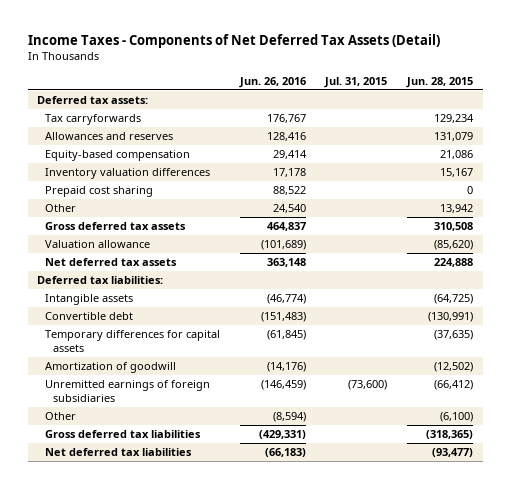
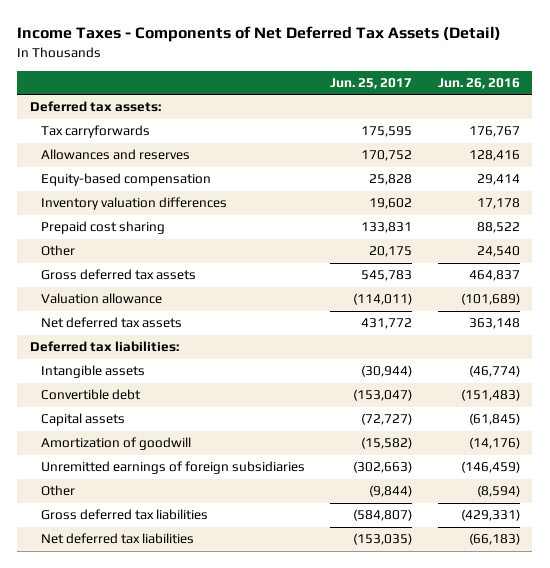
- | Jun. 26, 2016 | Jul. 31, 2015 | Jun. 28, 2015
+ | Jun. 25, 2017 | Jun. 26, 2016
- Temporary differences for capital assets | (61,845) | | (37,635)
+ Capital assets | (72,727) | (61,845)

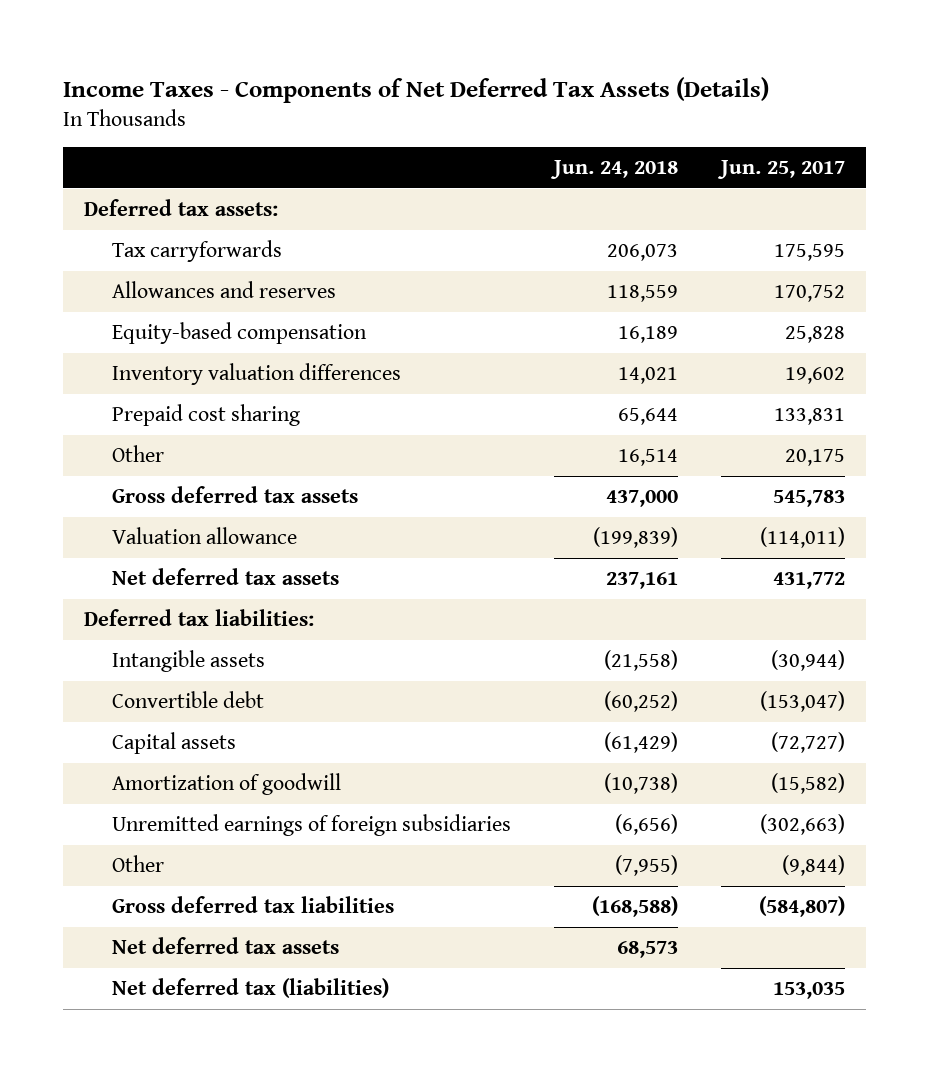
- Income Taxes - Components of Net Deferred Tax Assets (Detail)
+ Income Taxes - Components of Net Deferred Tax Assets (Details)
- | Jun. 25, 2017 | Jun. 26, 2016
+ | Jun. 24, 2018 | Jun. 25, 2017
- Net deferred tax liabilities | (153,035) | (66,183)
+ Net deferred tax assets | 68,573 |
+ Net deferred tax (liabilities) | | 153,035

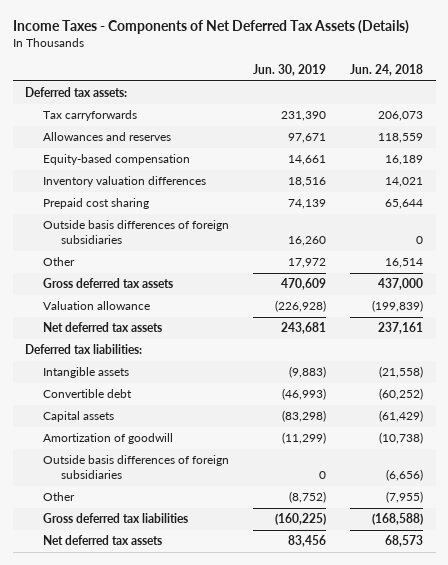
- | Jun. 24, 2018 | Jun. 25, 2017
+ | Jun. 30, 2019 | Jun. 24, 2018
+ Outside basis differences of foreign subsidiaries | 16,260 | 0
- Unremitted earnings of foreign subsidiaries | (6,656) | (302,663)
+ Outside basis differences of foreign subsidiaries | 0 | (6,656)
- Net deferred tax (liabilities) | | 153,035

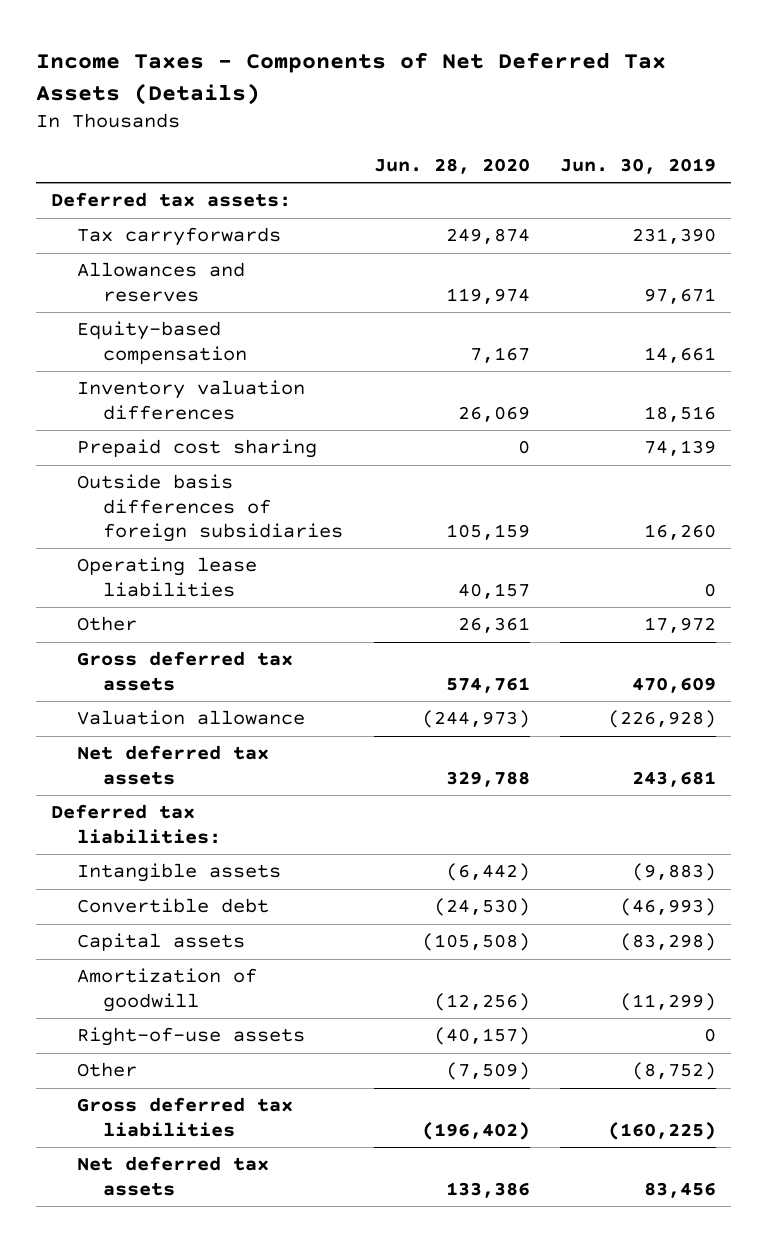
- | Jun. 30, 2019 | Jun. 24, 2018
+ | Jun. 28, 2020 | Jun. 30, 2019
+ Operating lease liabilities | 40,157 | 0
- Outside basis differences of foreign subsidiaries | 0 | (6,656)
+ Right-of-use assets | (40,157) | 0

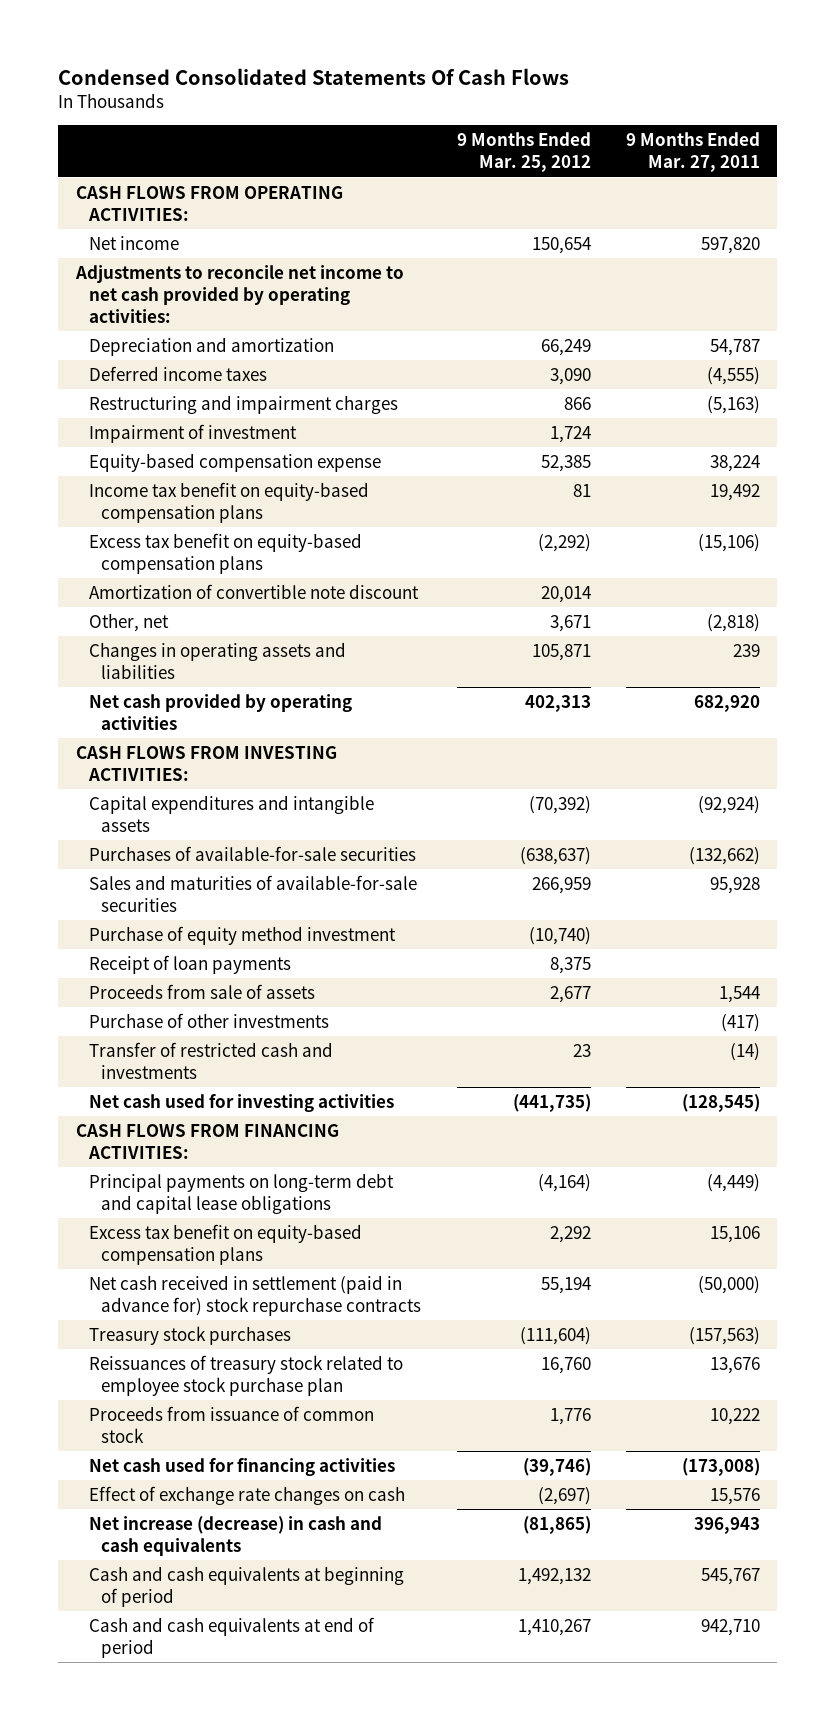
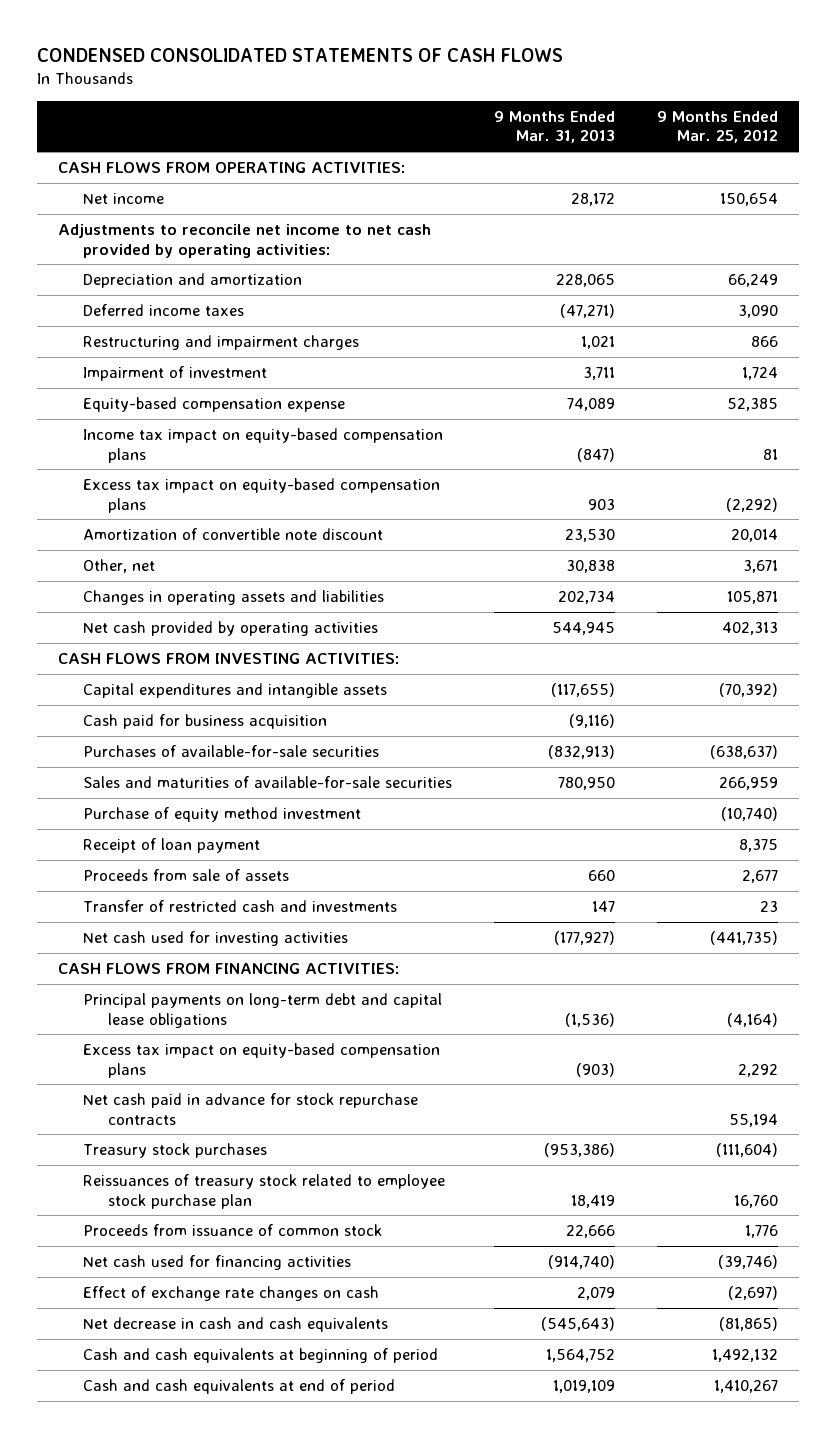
- Condensed Consolidated Statements Of Cash Flows
+ CONDENSED CONSOLIDATED STATEMENTS OF CASH FLOWS
- | 9 Months Ended Mar. 25, 2012 | 9 Months Ended Mar. 27, 2011
+ | 9 Months Ended Mar. 31, 2013 | 9 Months Ended Mar. 25, 2012
- Income tax benefit on equity-based compensation plans | 81 | 19,492
- Excess tax benefit on equity-based compensation plans | (2,292) | (15,106)
+ Income tax impact on equity-based compensation plans | (847) | 81
+ Excess tax impact on equity-based compensation plans | 903 | (2,292)
+ Cash paid for business acquisition | (9,116) |
- Receipt of loan payments | 8,375 |
+ Receipt of loan payment | | 8,375
- Purchase of other investments | | (417)
- Excess tax benefit on equity-based compensation plans | 2,292 | 15,106
- Net cash received in settlement (paid in advance for) stock repurchase contracts | 55,194 | (50,000)
+ Excess tax impact on equity-based compensation plans | (903) | 2,292
+ Net cash paid in advance for stock repurchase contracts | | 55,194
- Net increase (decrease) in cash and cash equivalents | (81,865) | 396,943
+ Net decrease in cash and cash equivalents | (545,643) | (81,865)

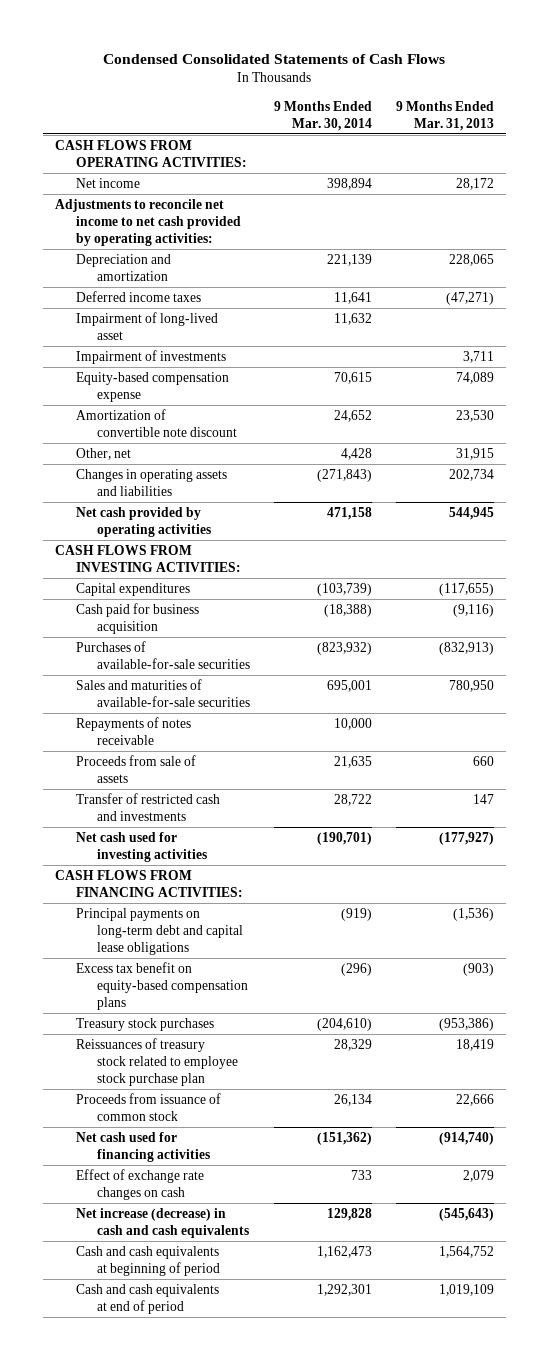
- CONDENSED CONSOLIDATED STATEMENTS OF CASH FLOWS
+ Condensed Consolidated Statements of Cash Flows
- | 9 Months Ended Mar. 31, 2013 | 9 Months Ended Mar. 25, 2012
+ | 9 Months Ended Mar. 30, 2014 | 9 Months Ended Mar. 31, 2013
- Restructuring and impairment charges | 1,021 | 866
- Impairment of investment | 3,711 | 1,724
+ Impairment of long-lived asset | 11,632 |
+ Impairment of investments | | 3,711
- Income tax impact on equity-based compensation plans | (847) | 81
- Excess tax impact on equity-based compensation plans | 903 | (2,292)
- Other, net | 30,838 | 3,671
+ Other, net | 4,428 | 31,915
- Capital expenditures and intangible assets | (117,655) | (70,392)
+ Capital expenditures | (103,739) | (117,655)
- Purchase of equity method investment | | (10,740)
- Receipt of loan payment | | 8,375
+ Repayments of notes receivable | 10,000 |
- Excess tax impact on equity-based compensation plans | (903) | 2,292
- Net cash paid in advance for stock repurchase contracts | | 55,194
+ Excess tax benefit on equity-based compensation plans | (296) | (903)
- Net decrease in cash and cash equivalents | (545,643) | (81,865)
+ Net increase (decrease) in cash and cash equivalents | 129,828 | (545,643)

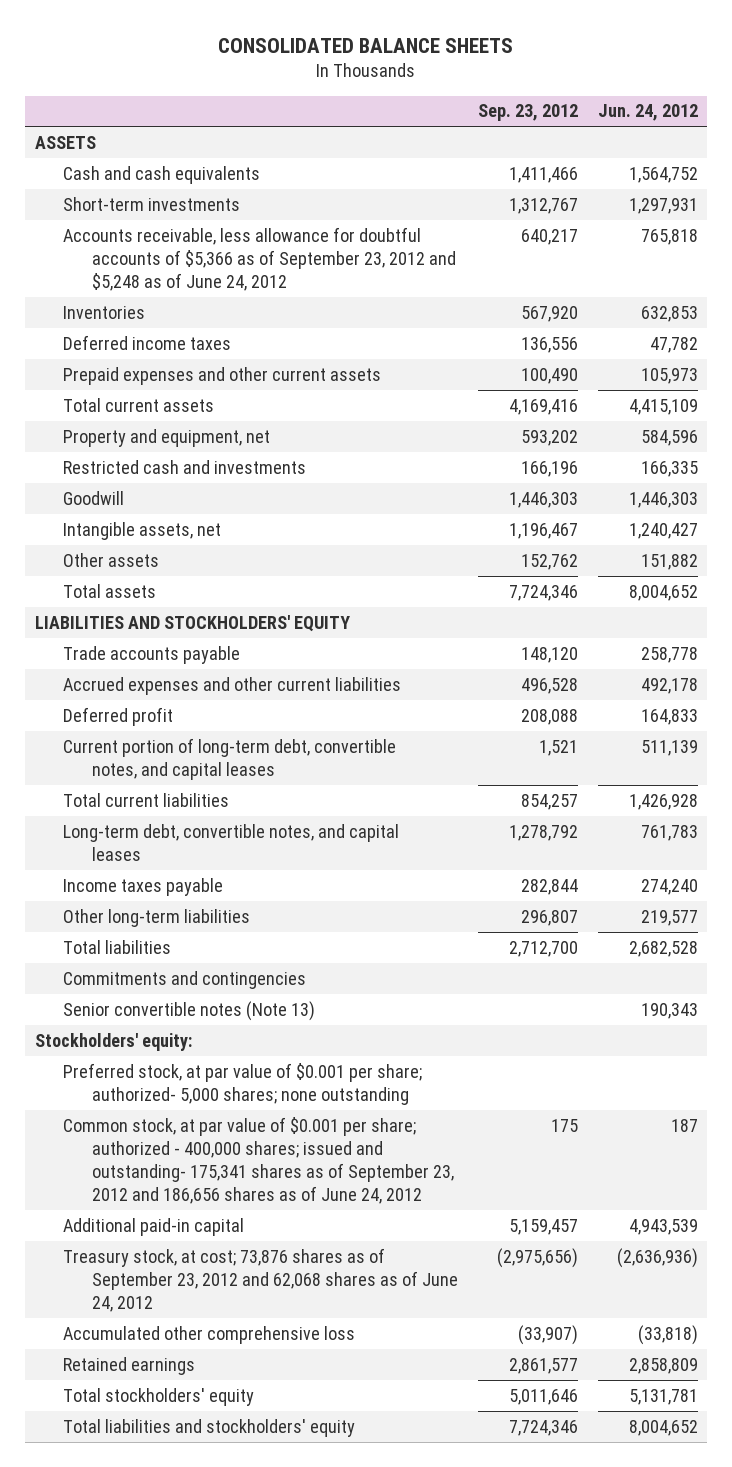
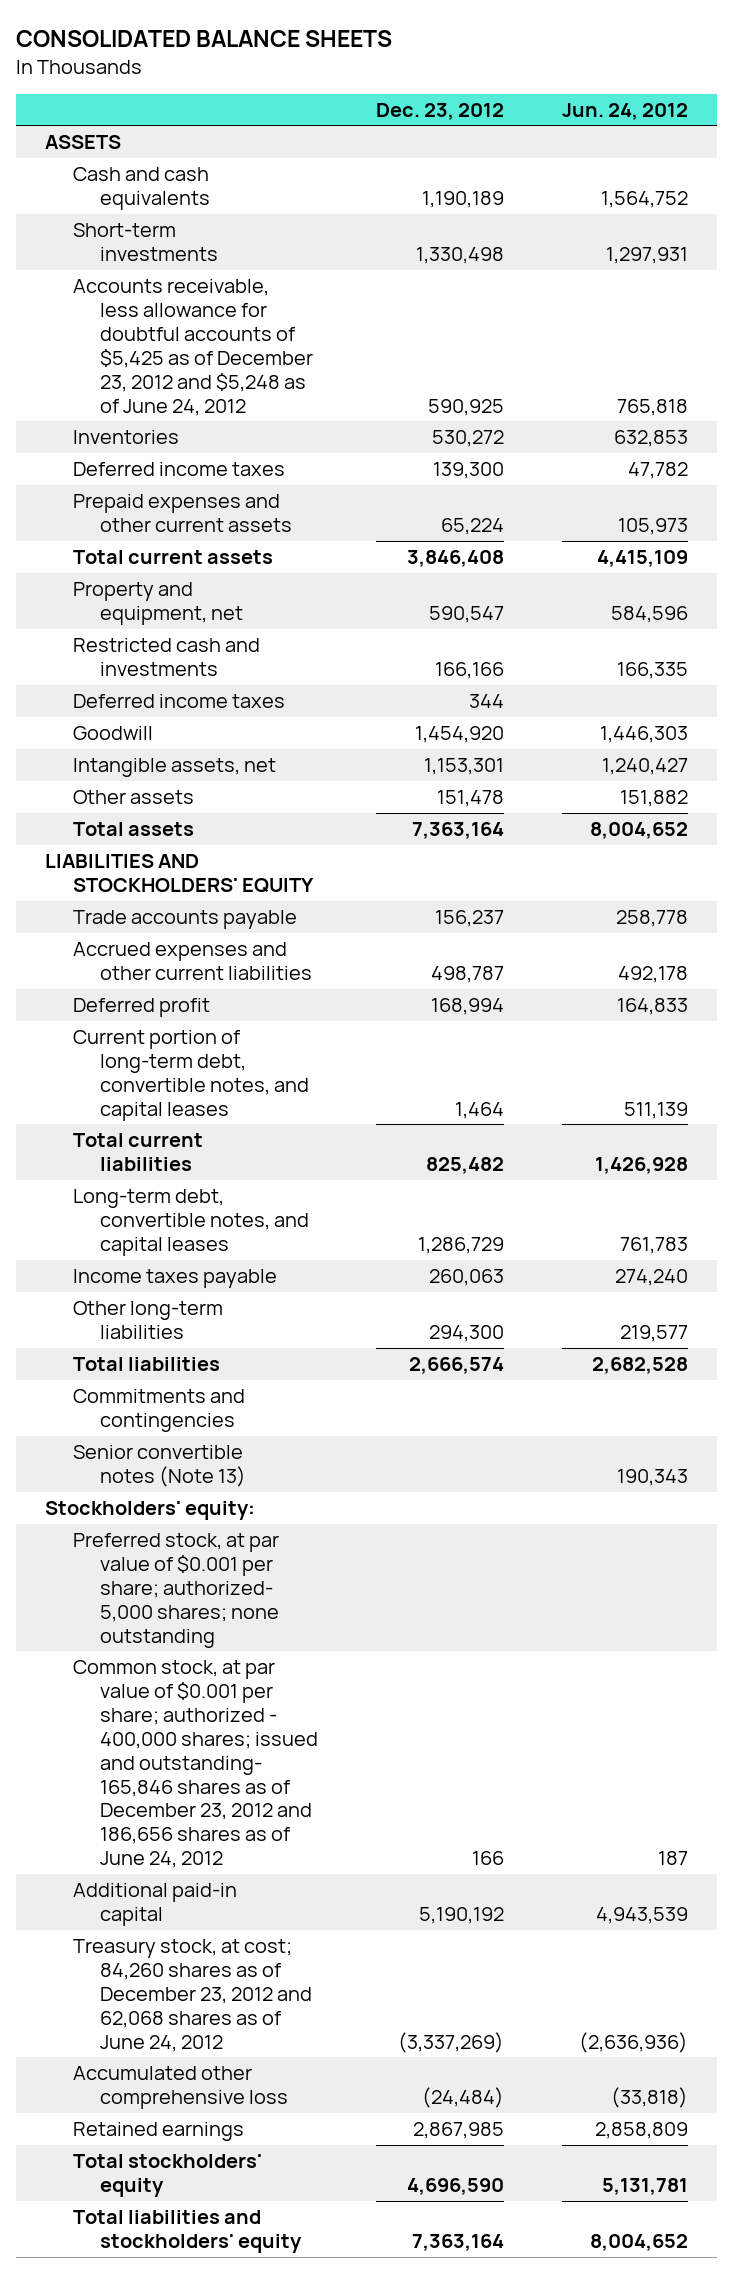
- | Sep. 23, 2012 | Jun. 24, 2012
+ | Dec. 23, 2012 | Jun. 24, 2012
- Accounts receivable, less allowance for doubtful accounts of $5,366 as of September 23, 2012 and $5,248 as of June 24, 2012 | 640,217 | 765,818
+ Accounts receivable, less allowance for doubtful accounts of $5,425 as of December 23, 2012 and $5,248 as of June 24, 2012 | 590,925 | 765,818
+ Deferred income taxes | 344 |
- Common stock, at par value of $0.001 per share; authorized - 400,000 shares; issued and outstanding- 175,341 shares as of September 23, 2012 and 186,656 shares as of June 24, 2012 | 175 | 187
+ Common stock, at par value of $0.001 per share; authorized - 400,000 shares; issued and outstanding- 165,846 shares as of December 23, 2012 and 186,656 shares as of June 24, 2012 | 166 | 187
- Treasury stock, at cost; 73,876 shares as of September 23, 2012 and 62,068 shares as of June 24, 2012 | (2,975,656) | (2,636,936)
+ Treasury stock, at cost; 84,260 shares as of December 23, 2012 and 62,068 shares as of June 24, 2012 | (3,337,269) | (2,636,936)

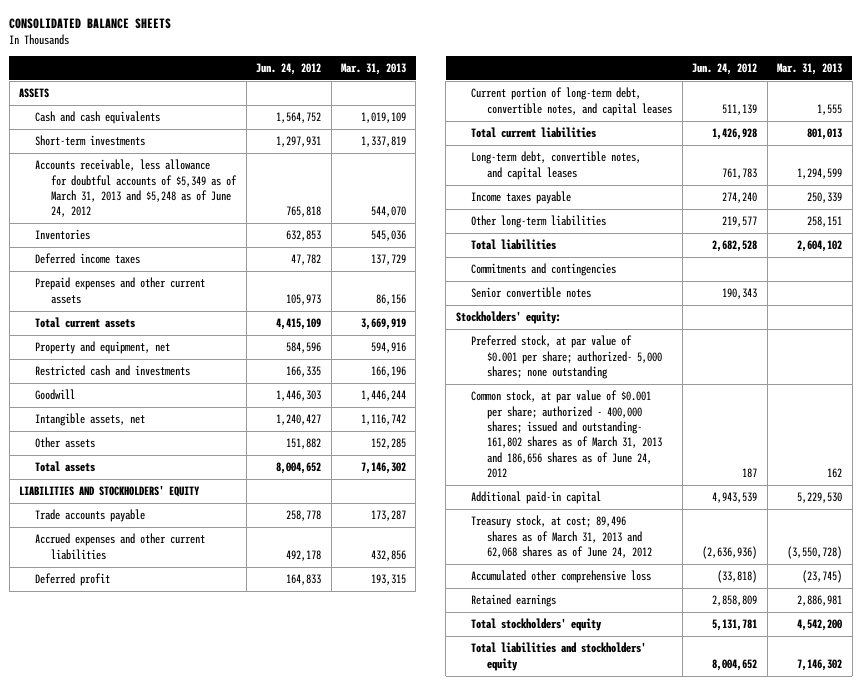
- | Dec. 23, 2012 | Jun. 24, 2012
+ | Jun. 24, 2012 | Mar. 31, 2013
- Accounts receivable, less allowance for doubtful accounts of $5,425 as of December 23, 2012 and $5,248 as of June 24, 2012 | 590,925 | 765,818
+ Accounts receivable, less allowance for doubtful accounts of $5,349 as of March 31, 2013 and $5,248 as of June 24, 2012 | 765,818 | 544,070
- Deferred income taxes | 344 |
- Senior convertible notes (Note 13) | | 190,343
+ Senior convertible notes | 190,343 |
- Common stock, at par value of $0.001 per share; authorized - 400,000 shares; issued and outstanding- 165,846 shares as of December 23, 2012 and 186,656 shares as of June 24, 2012 | 166 | 187
+ Common stock, at par value of $0.001 per share; authorized - 400,000 shares; issued and outstanding- 161,802 shares as of March 31, 2013 and 186,656 shares as of June 24, 2012 | 187 | 162
- Treasury stock, at cost; 84,260 shares as of December 23, 2012 and 62,068 shares as of June 24, 2012 | (3,337,269) | (2,636,936)
+ Treasury stock, at cost; 89,496 shares as of March 31, 2013 and 62,068 shares as of June 24, 2012 | (2,636,936) | (3,550,728)

